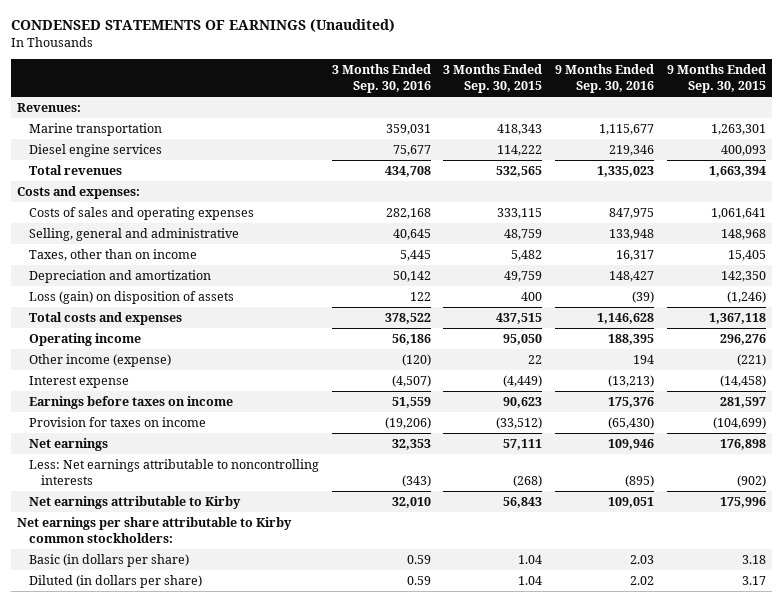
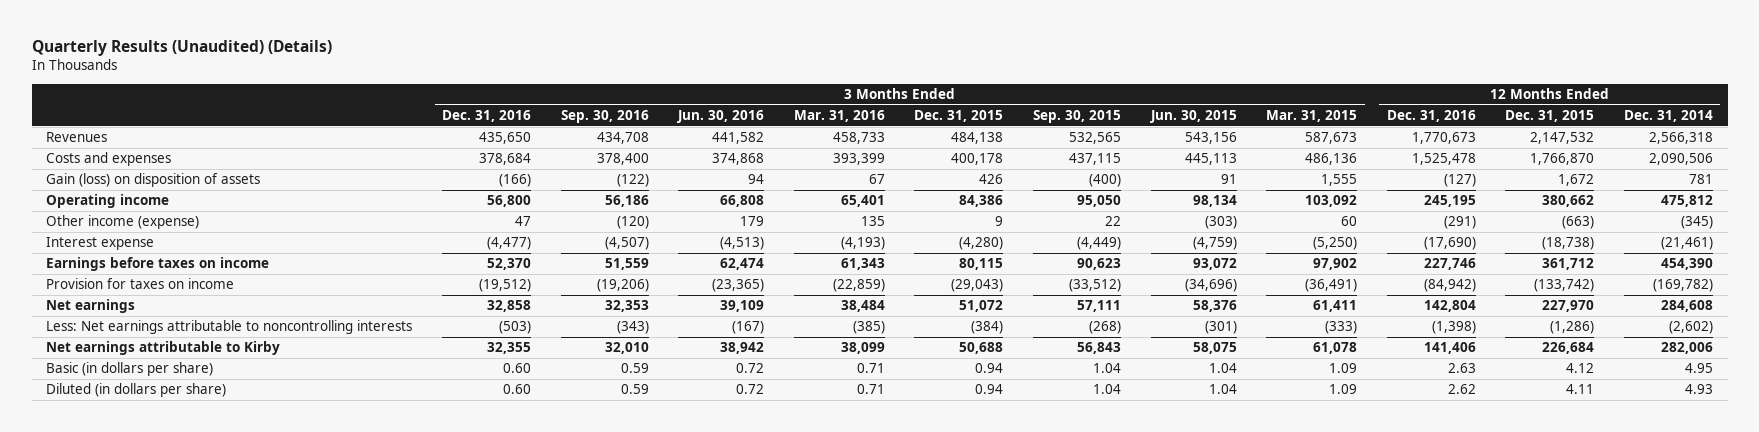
- CONDENSED STATEMENTS OF EARNINGS (Unaudited)
+ Quarterly Results (Unaudited) (Details)
- | 3 Months Ended Sep. 30, 2016 | 3 Months Ended Sep. 30, 2015 | 9 Months Ended Sep. 30, 2016 | 9 Months Ended Sep. 30, 2015
+ | 3 Months Ended Dec. 31, 2016 | 3 Months Ended Sep. 30, 2016 | 3 Months Ended Jun. 30, 2016 | 3 Months Ended Mar. 31, 2016 | 3 Months Ended Dec. 31, 2015 | 3 Months Ended Sep. 30, 2015 | 3 Months Ended Jun. 30, 2015 | 3 Months Ended Mar. 31, 2015 | 12 Months Ended Dec. 31, 2016 | 12 Months Ended Dec. 31, 2015 | 12 Months Ended Dec. 31, 2014
- Revenues:
- Marine transportation | 359,031 | 418,343 | 1,115,677 | 1,263,301
- Diesel engine services | 75,677 | 114,222 | 219,346 | 400,093
- Total revenues | 434,708 | 532,565 | 1,335,023 | 1,663,394
- Costs and expenses:
- Costs of sales and operating expenses | 282,168 | 333,115 | 847,975 | 1,061,641
- Selling, general and administrative | 40,645 | 48,759 | 133,948 | 148,968
- Taxes, other than on income | 5,445 | 5,482 | 16,317 | 15,405
- Depreciation and amortization | 50,142 | 49,759 | 148,427 | 142,350
- Loss (gain) on disposition of assets | 122 | 400 | (39) | (1,246)
- Total costs and expenses | 378,522 | 437,515 | 1,146,628 | 1,367,118
+ Revenues | 435,650 | 434,708 | 441,582 | 458,733 | 484,138 | 532,565 | 543,156 | 587,673 | 1,770,673 | 2,147,532 | 2,566,318
+ Costs and expenses | 378,684 | 378,400 | 374,868 | 393,399 | 400,178 | 437,115 | 445,113 | 486,136 | 1,525,478 | 1,766,870 | 2,090,506
+ Gain (loss) on disposition of assets | (166) | (122) | 94 | 67 | 426 | (400) | 91 | 1,555 | (127) | 1,672 | 781
- Net earnings per share attributable to Kirby common stockholders:

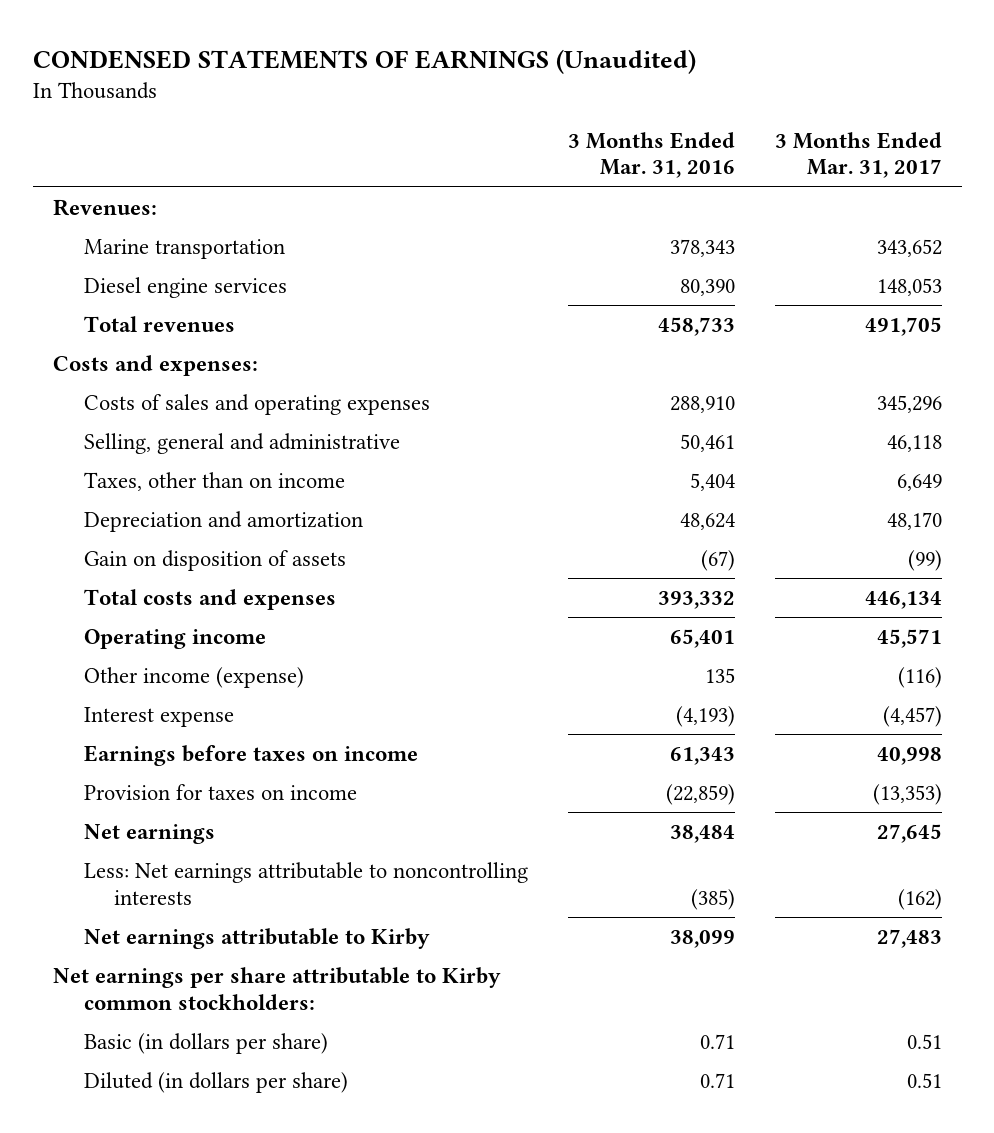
- Quarterly Results (Unaudited) (Details)
+ CONDENSED STATEMENTS OF EARNINGS (Unaudited)
- | 3 Months Ended Dec. 31, 2016 | 3 Months Ended Sep. 30, 2016 | 3 Months Ended Jun. 30, 2016 | 3 Months Ended Mar. 31, 2016 | 3 Months Ended Dec. 31, 2015 | 3 Months Ended Sep. 30, 2015 | 3 Months Ended Jun. 30, 2015 | 3 Months Ended Mar. 31, 2015 | 12 Months Ended Dec. 31, 2016 | 12 Months Ended Dec. 31, 2015 | 12 Months Ended Dec. 31, 2014
+ | 3 Months Ended Mar. 31, 2016 | 3 Months Ended Mar. 31, 2017
- Revenues | 435,650 | 434,708 | 441,582 | 458,733 | 484,138 | 532,565 | 543,156 | 587,673 | 1,770,673 | 2,147,532 | 2,566,318
- Costs and expenses | 378,684 | 378,400 | 374,868 | 393,399 | 400,178 | 437,115 | 445,113 | 486,136 | 1,525,478 | 1,766,870 | 2,090,506
- Gain (loss) on disposition of assets | (166) | (122) | 94 | 67 | 426 | (400) | 91 | 1,555 | (127) | 1,672 | 781
+ Revenues:
+ Marine transportation | 378,343 | 343,652
+ Diesel engine services | 80,390 | 148,053
+ Total revenues | 458,733 | 491,705
+ Costs and expenses:
+ Costs of sales and operating expenses | 288,910 | 345,296
+ Selling, general and administrative | 50,461 | 46,118
+ Taxes, other than on income | 5,404 | 6,649
+ Depreciation and amortization | 48,624 | 48,170
+ Gain on disposition of assets | (67) | (99)
+ Total costs and expenses | 393,332 | 446,134
+ Net earnings per share attributable to Kirby common stockholders:

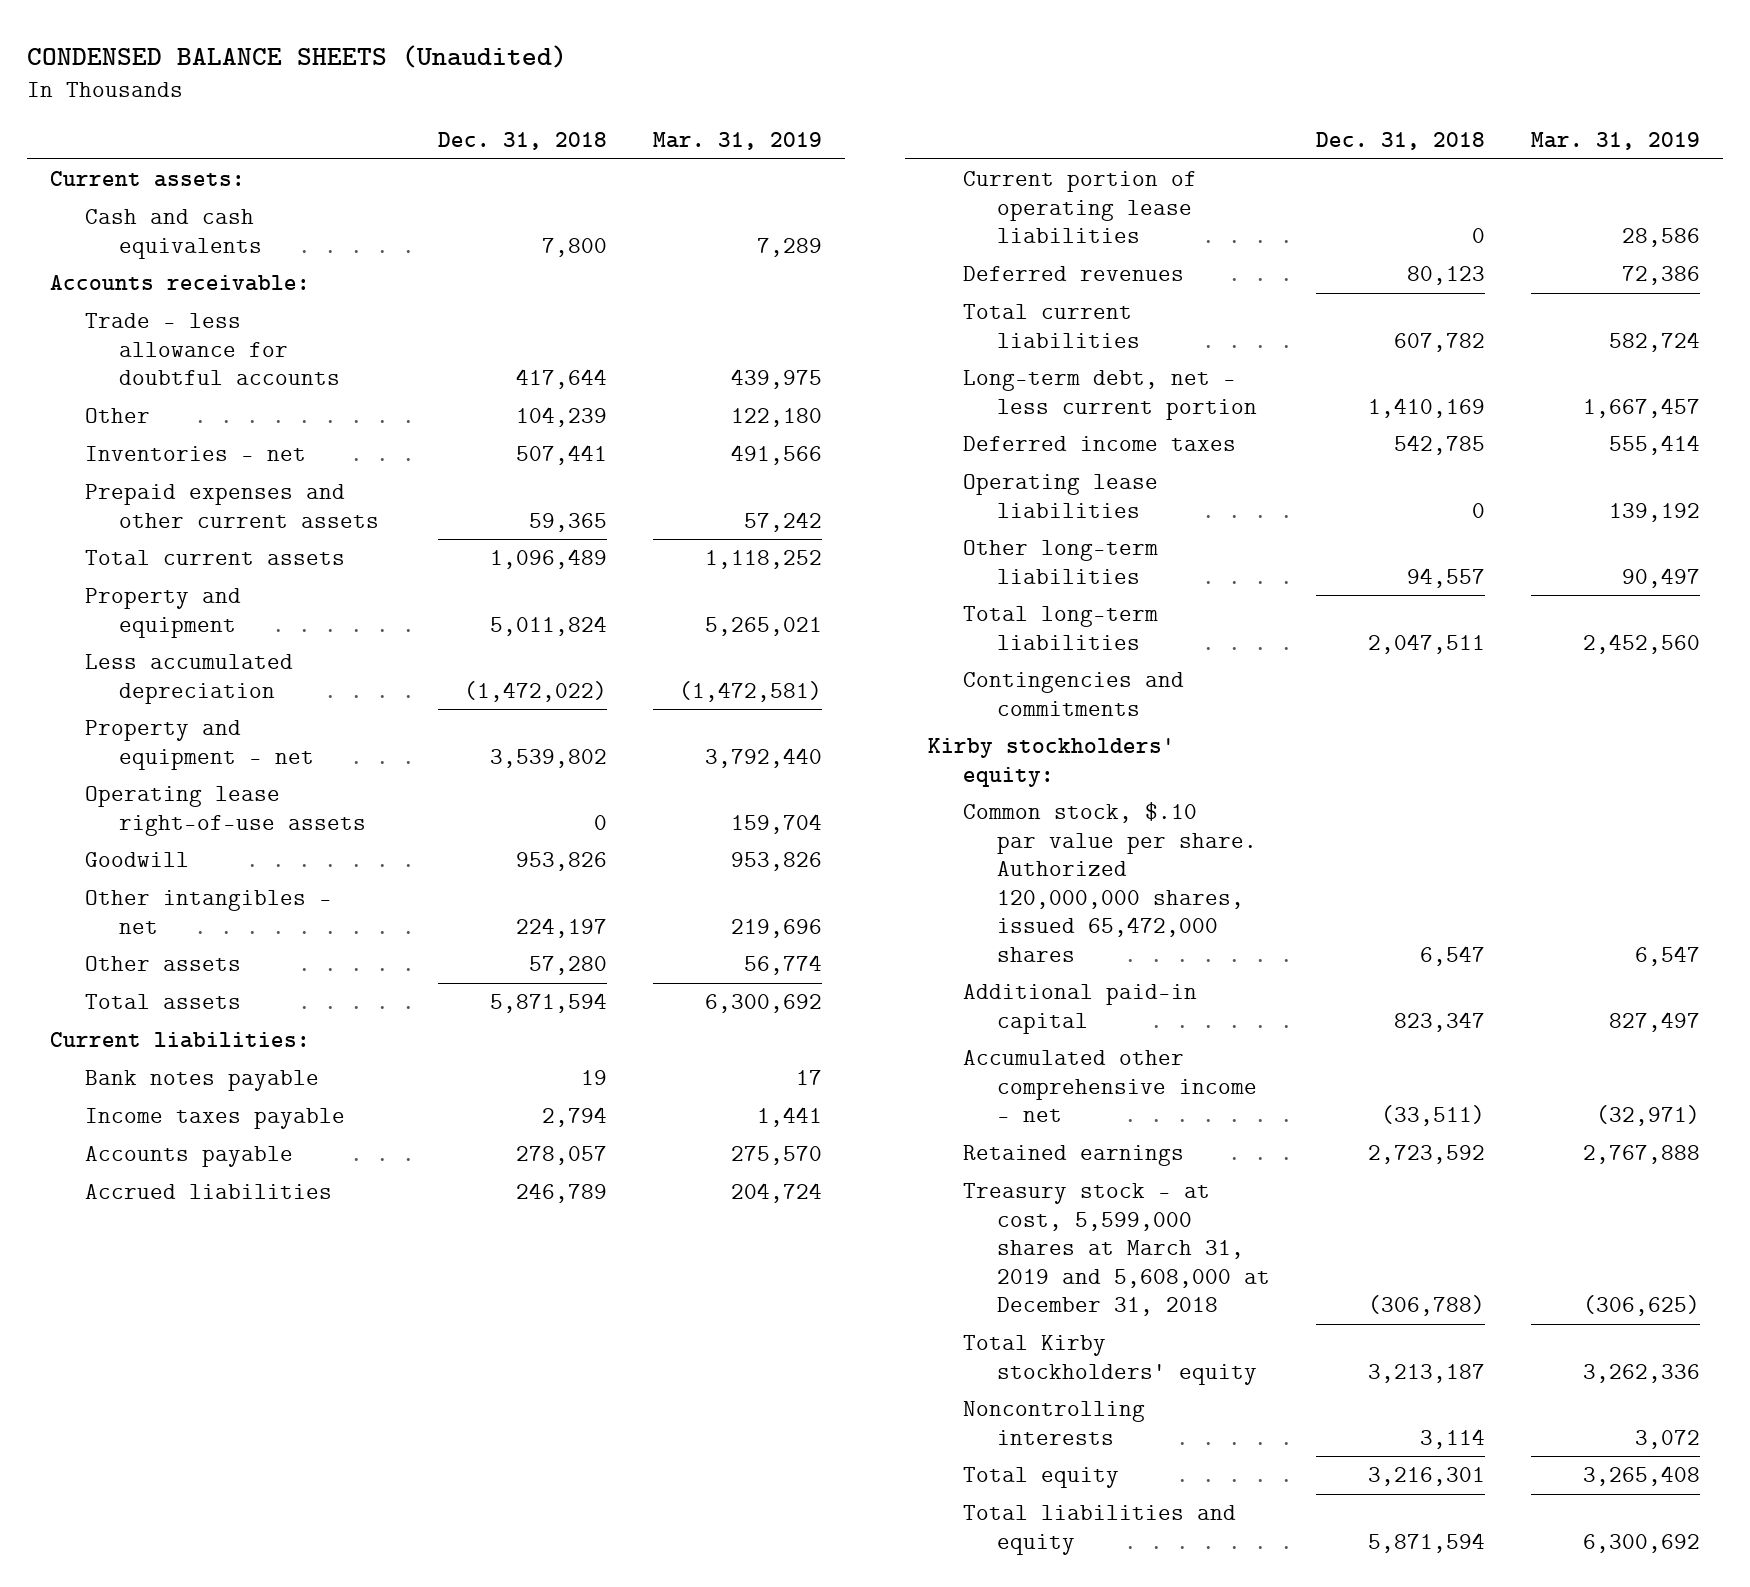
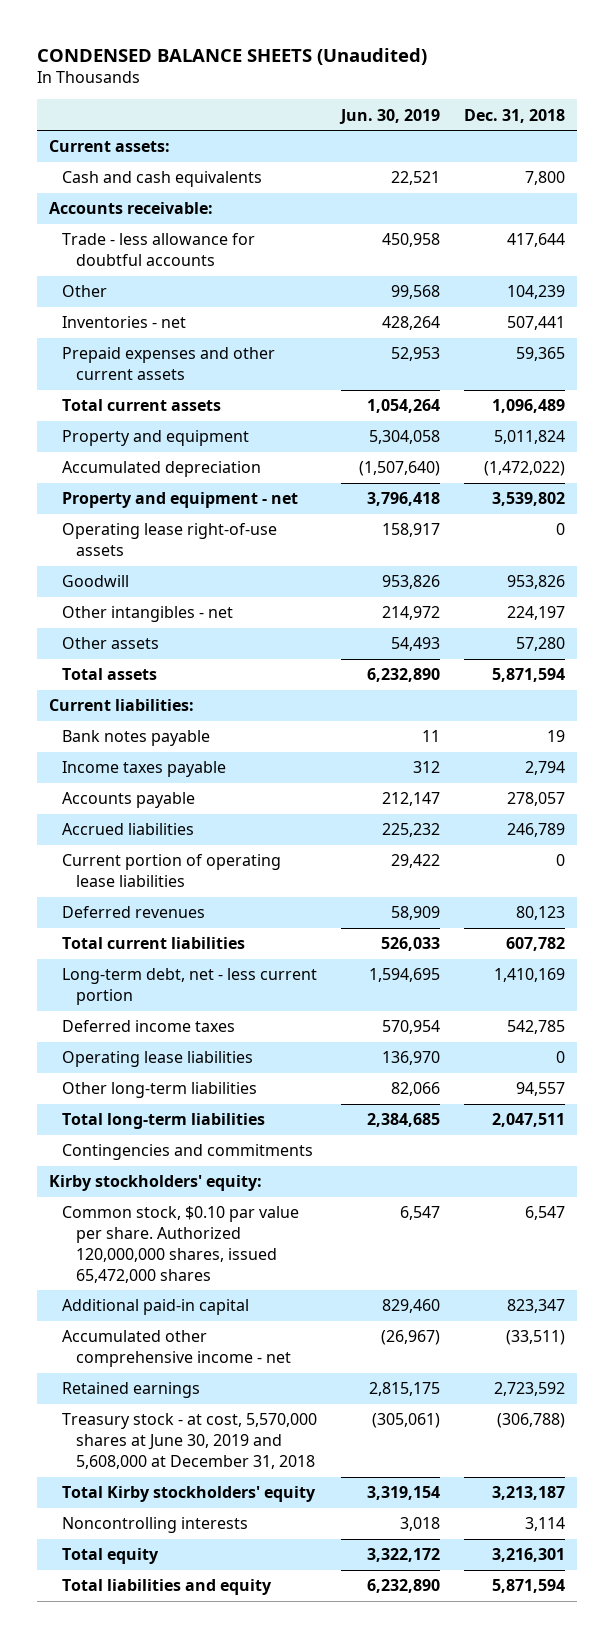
- | Dec. 31, 2018 | Mar. 31, 2019
+ | Jun. 30, 2019 | Dec. 31, 2018
- Less accumulated depreciation | (1,472,022) | (1,472,581)
+ Accumulated depreciation | (1,507,640) | (1,472,022)
- Common stock, $.10 par value per share. Authorized 120,000,000 shares, issued 65,472,000 shares | 6,547 | 6,547
+ Common stock, $0.10 par value per share. Authorized 120,000,000 shares, issued 65,472,000 shares | 6,547 | 6,547
- Treasury stock - at cost, 5,599,000 shares at March 31, 2019 and 5,608,000 at December 31, 2018 | (306,788) | (306,625)
+ Treasury stock - at cost, 5,570,000 shares at June 30, 2019 and 5,608,000 at December 31, 2018 | (305,061) | (306,788)

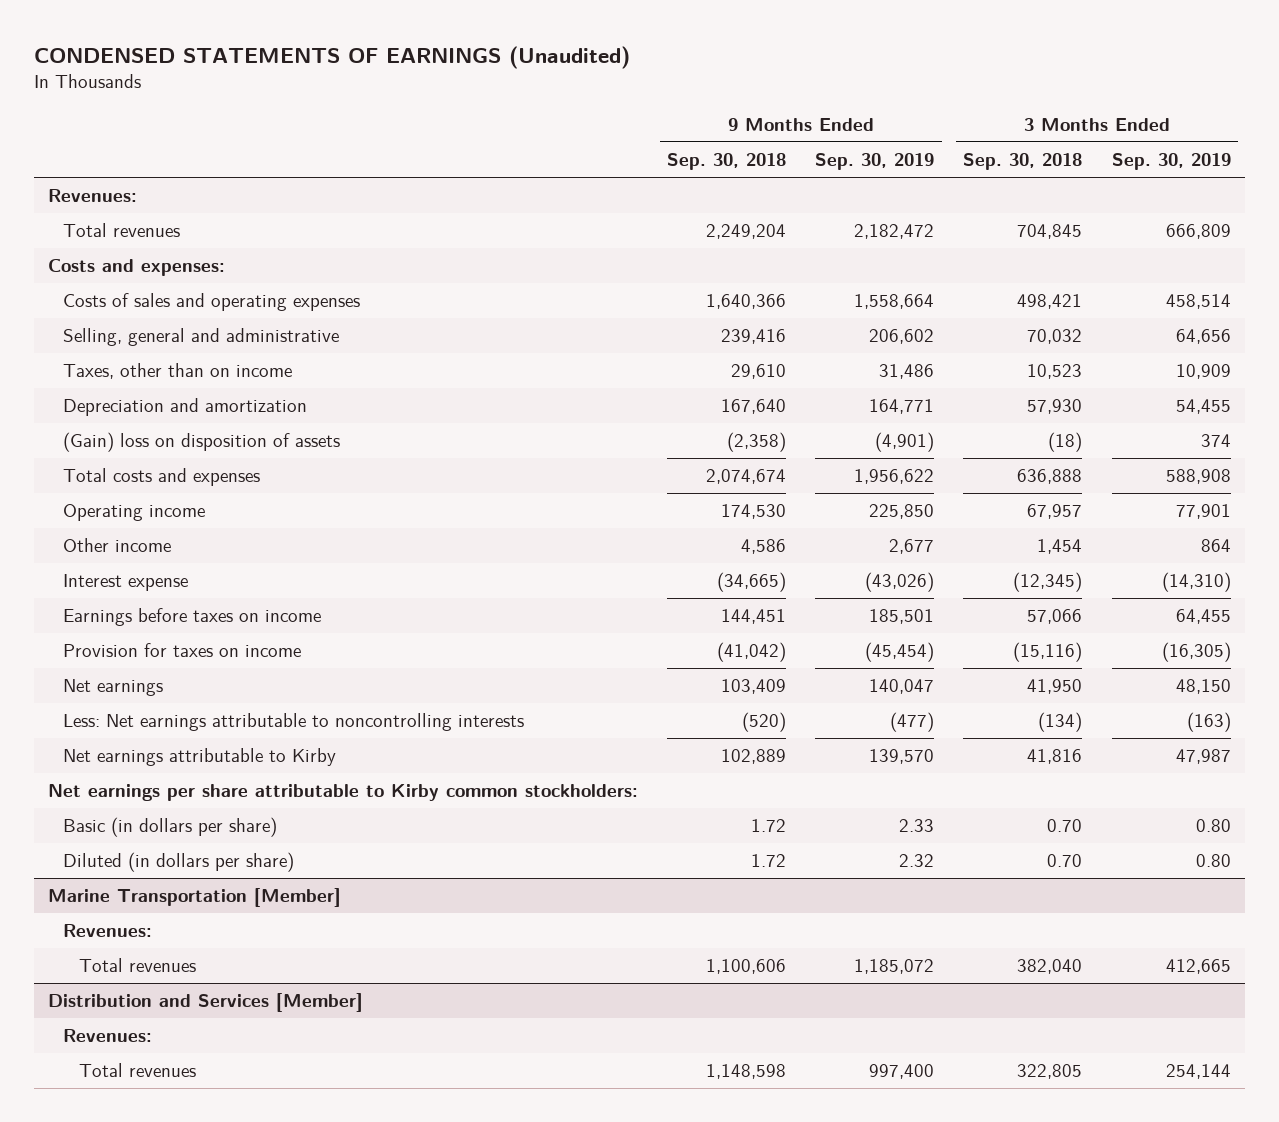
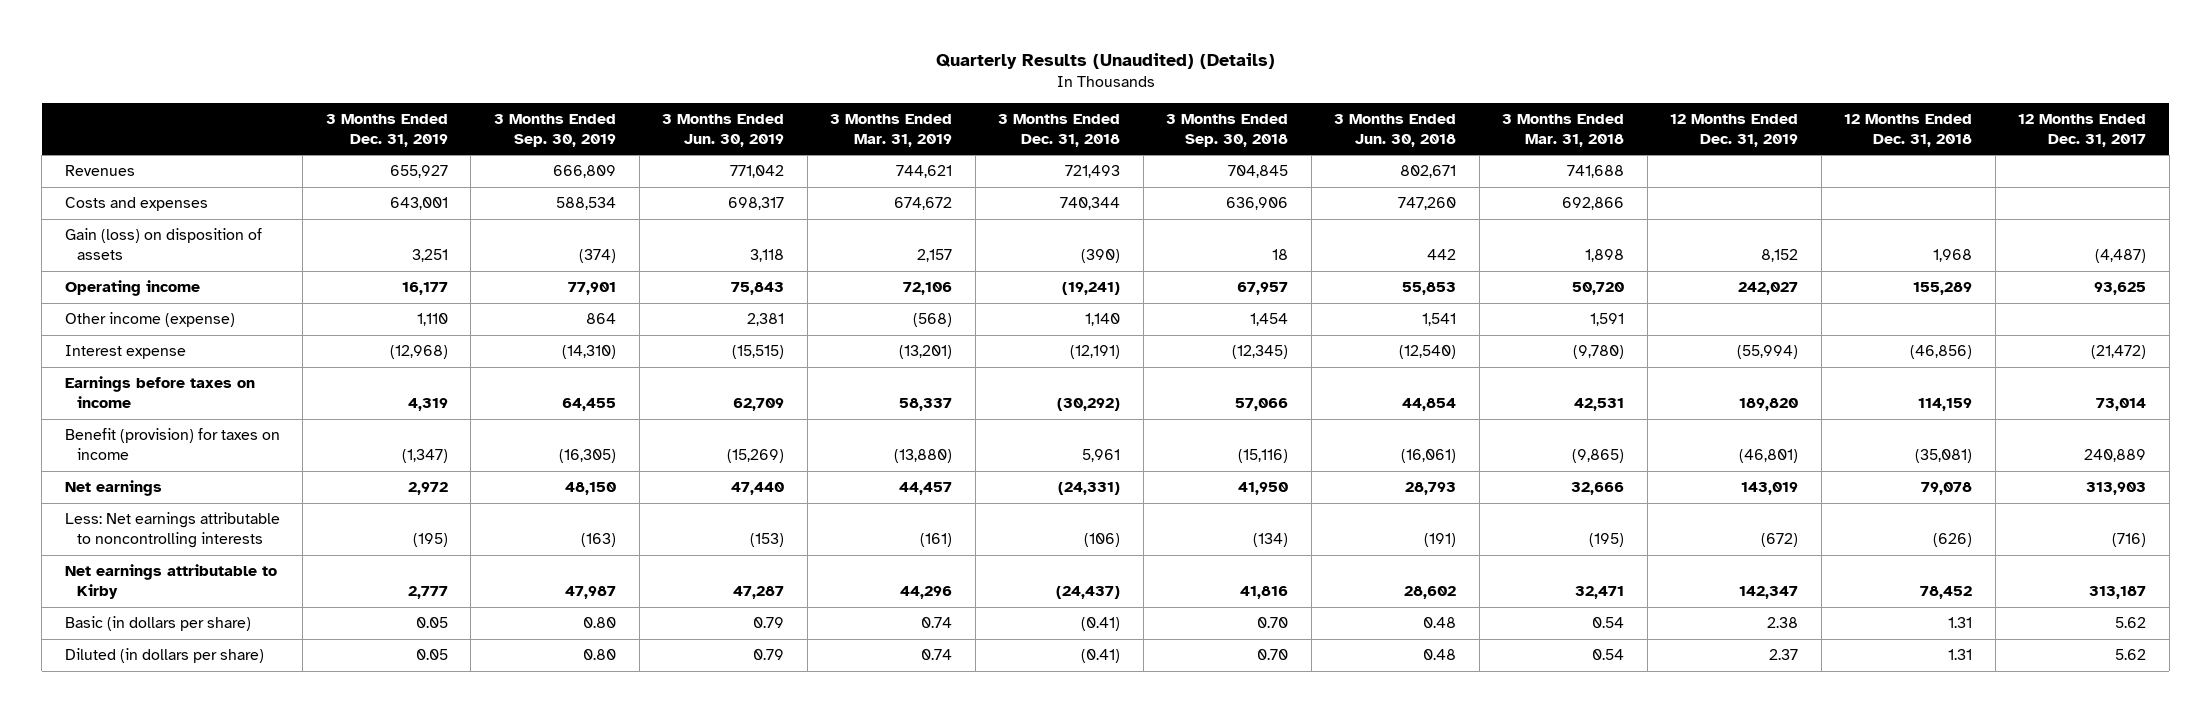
- CONDENSED STATEMENTS OF EARNINGS (Unaudited)
+ Quarterly Results (Unaudited) (Details)
- | 9 Months Ended Sep. 30, 2018 | 9 Months Ended Sep. 30, 2019 | 3 Months Ended Sep. 30, 2018 | 3 Months Ended Sep. 30, 2019
+ | 3 Months Ended Dec. 31, 2019 | 3 Months Ended Sep. 30, 2019 | 3 Months Ended Jun. 30, 2019 | 3 Months Ended Mar. 31, 2019 | 3 Months Ended Dec. 31, 2018 | 3 Months Ended Sep. 30, 2018 | 3 Months Ended Jun. 30, 2018 | 3 Months Ended Mar. 31, 2018 | 12 Months Ended Dec. 31, 2019 | 12 Months Ended Dec. 31, 2018 | 12 Months Ended Dec. 31, 2017
- Revenues:
- Total revenues | 2,249,204 | 2,182,472 | 704,845 | 666,809
- Costs and expenses:
- Costs of sales and operating expenses | 1,640,366 | 1,558,664 | 498,421 | 458,514
- Selling, general and administrative | 239,416 | 206,602 | 70,032 | 64,656
- Taxes, other than on income | 29,610 | 31,486 | 10,523 | 10,909
- Depreciation and amortization | 167,640 | 164,771 | 57,930 | 54,455
- (Gain) loss on disposition of assets | (2,358) | (4,901) | (18) | 374
- Total costs and expenses | 2,074,674 | 1,956,622 | 636,888 | 588,908
+ Revenues | 655,927 | 666,809 | 771,042 | 744,621 | 721,493 | 704,845 | 802,671 | 741,688 | | |
+ Costs and expenses | 643,001 | 588,534 | 698,317 | 674,672 | 740,344 | 636,906 | 747,260 | 692,866 | | |
+ Gain (loss) on disposition of assets | 3,251 | (374) | 3,118 | 2,157 | (390) | 18 | 442 | 1,898 | 8,152 | 1,968 | (4,487)
- Other income | 4,586 | 2,677 | 1,454 | 864
+ Other income (expense) | 1,110 | 864 | 2,381 | (568) | 1,140 | 1,454 | 1,541 | 1,591 | | |
- Provision for taxes on income | (41,042) | (45,454) | (15,116) | (16,305)
+ Benefit (provision) for taxes on income | (1,347) | (16,305) | (15,269) | (13,880) | 5,961 | (15,116) | (16,061) | (9,865) | (46,801) | (35,081) | 240,889
- Net earnings per share attributable to Kirby common stockholders:
- Marine Transportation [Member]
- Revenues:
- Total revenues | 1,100,606 | 1,185,072 | 382,040 | 412,665
- Distribution and Services [Member]
- Revenues:
- Total revenues | 1,148,598 | 997,400 | 322,805 | 254,144

